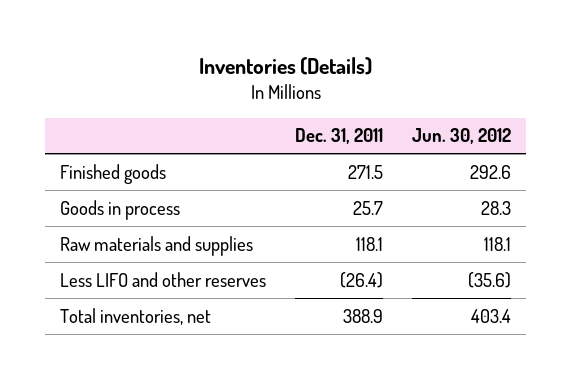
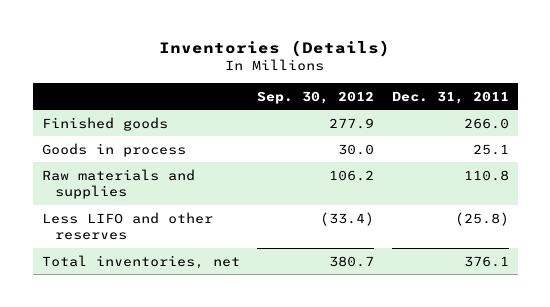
- | Dec. 31, 2011 | Jun. 30, 2012
+ | Sep. 30, 2012 | Dec. 31, 2011
- Finished goods | 271.5 | 292.6
- Goods in process | 25.7 | 28.3
- Raw materials and supplies | 118.1 | 118.1
- Less LIFO and other reserves | (26.4) | (35.6)
- Total inventories, net | 388.9 | 403.4
+ Finished goods | 277.9 | 266.0
+ Goods in process | 30.0 | 25.1
+ Raw materials and supplies | 106.2 | 110.8
+ Less LIFO and other reserves | (33.4) | (25.8)
+ Total inventories, net | 380.7 | 376.1

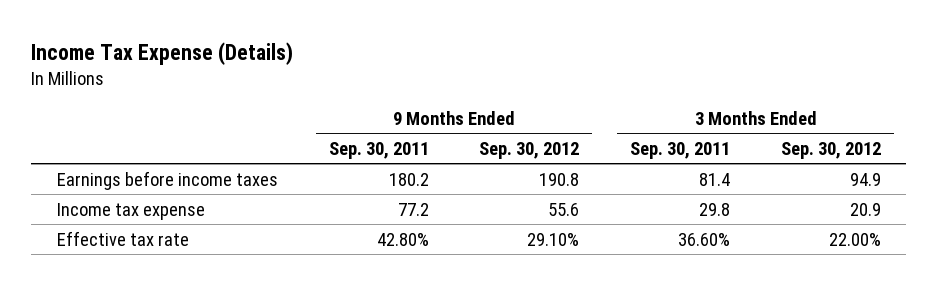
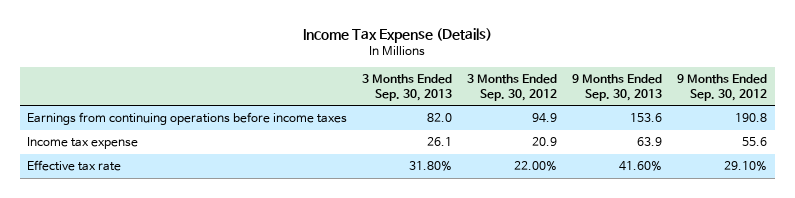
- | 9 Months Ended Sep. 30, 2011 | 9 Months Ended Sep. 30, 2012 | 3 Months Ended Sep. 30, 2011 | 3 Months Ended Sep. 30, 2012
+ | 3 Months Ended Sep. 30, 2013 | 3 Months Ended Sep. 30, 2012 | 9 Months Ended Sep. 30, 2013 | 9 Months Ended Sep. 30, 2012
- Earnings before income taxes | 180.2 | 190.8 | 81.4 | 94.9
+ Earnings from continuing operations before income taxes | 82.0 | 94.9 | 153.6 | 190.8

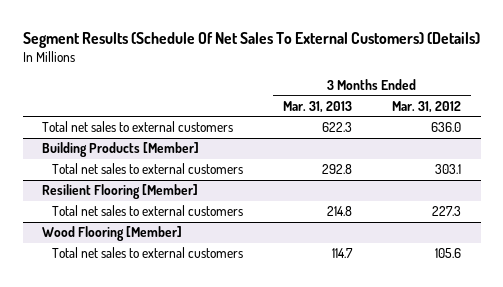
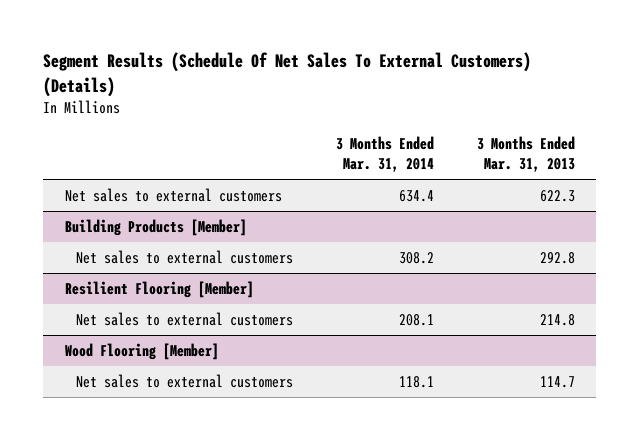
- | 3 Months Ended Mar. 31, 2013 | 3 Months Ended Mar. 31, 2012
+ | 3 Months Ended Mar. 31, 2014 | 3 Months Ended Mar. 31, 2013
- Total net sales to external customers | 622.3 | 636.0
+ Net sales to external customers | 634.4 | 622.3
@ Building Products [Member]
- Total net sales to external customers | 292.8 | 303.1
+ Net sales to external customers | 308.2 | 292.8
@ Resilient Flooring [Member]
- Total net sales to external customers | 214.8 | 227.3
+ Net sales to external customers | 208.1 | 214.8
@ Wood Flooring [Member]
- Total net sales to external customers | 114.7 | 105.6
+ Net sales to external customers | 118.1 | 114.7

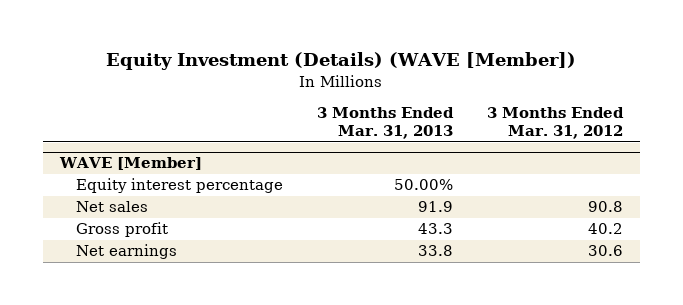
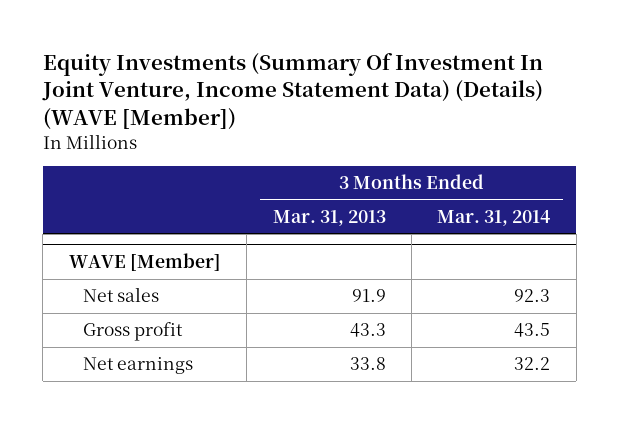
- Equity Investment (Details) (WAVE [Member])
+ Equity Investments (Summary Of Investment In Joint Venture, Income Statement Data) (Details) (WAVE [Member])
- | 3 Months Ended Mar. 31, 2013 | 3 Months Ended Mar. 31, 2012
+ | 3 Months Ended Mar. 31, 2013 | 3 Months Ended Mar. 31, 2014
@ WAVE [Member]
- Equity interest percentage | 50.00% |

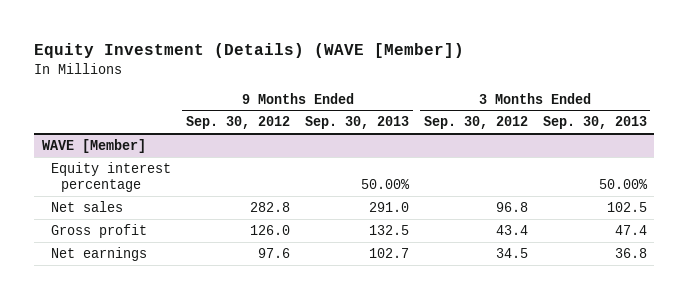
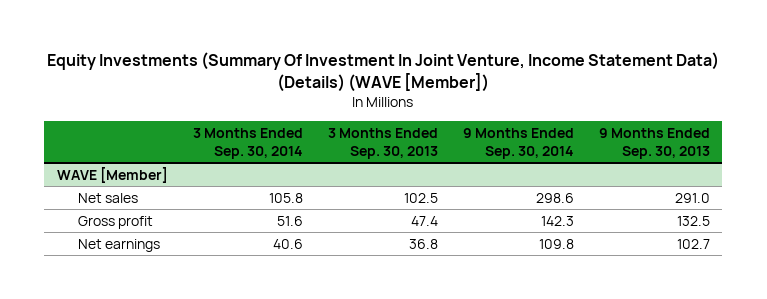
- Equity Investment (Details) (WAVE [Member])
+ Equity Investments (Summary Of Investment In Joint Venture, Income Statement Data) (Details) (WAVE [Member])
- | 9 Months Ended Sep. 30, 2012 | 9 Months Ended Sep. 30, 2013 | 3 Months Ended Sep. 30, 2012 | 3 Months Ended Sep. 30, 2013
+ | 3 Months Ended Sep. 30, 2014 | 3 Months Ended Sep. 30, 2013 | 9 Months Ended Sep. 30, 2014 | 9 Months Ended Sep. 30, 2013
@ WAVE [Member]
- Equity interest percentage | | 50.00% | | 50.00%

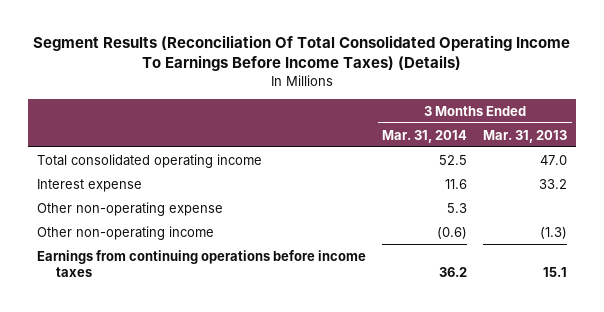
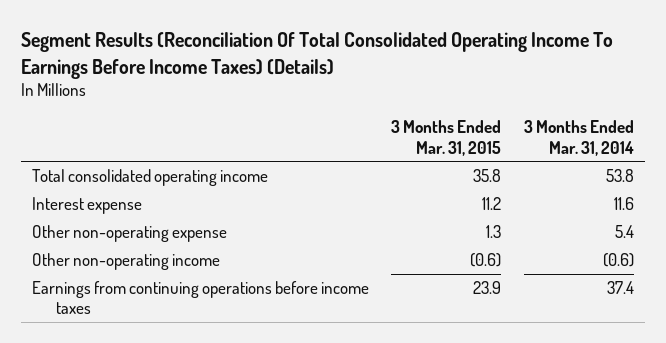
- | 3 Months Ended Mar. 31, 2014 | 3 Months Ended Mar. 31, 2013
+ | 3 Months Ended Mar. 31, 2015 | 3 Months Ended Mar. 31, 2014
- Total consolidated operating income | 52.5 | 47.0
+ Total consolidated operating income | 35.8 | 53.8
- Other non-operating expense | 5.3 |
+ Other non-operating expense | 1.3 | 5.4
- Earnings from continuing operations before income taxes | 36.2 | 15.1
+ Earnings from continuing operations before income taxes | 23.9 | 37.4

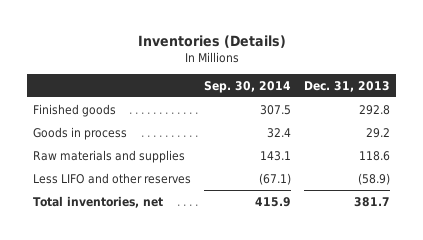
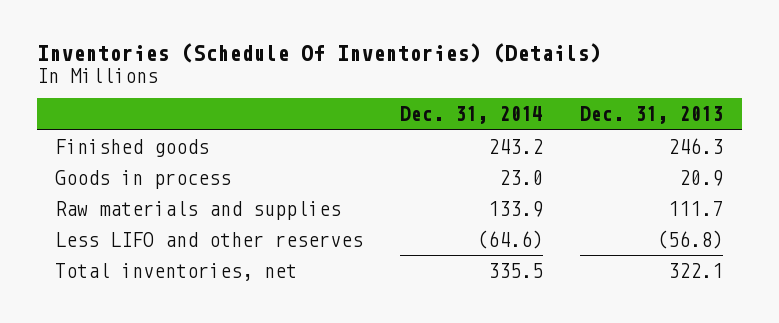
- Inventories (Details)
+ Inventories (Schedule Of Inventories) (Details)
- | Sep. 30, 2014 | Dec. 31, 2013
+ | Dec. 31, 2014 | Dec. 31, 2013
- Finished goods | 307.5 | 292.8
- Goods in process | 32.4 | 29.2
- Raw materials and supplies | 143.1 | 118.6
- Less LIFO and other reserves | (67.1) | (58.9)
- Total inventories, net | 415.9 | 381.7
+ Finished goods | 243.2 | 246.3
+ Goods in process | 23.0 | 20.9
+ Raw materials and supplies | 133.9 | 111.7
+ Less LIFO and other reserves | (64.6) | (56.8)
+ Total inventories, net | 335.5 | 322.1

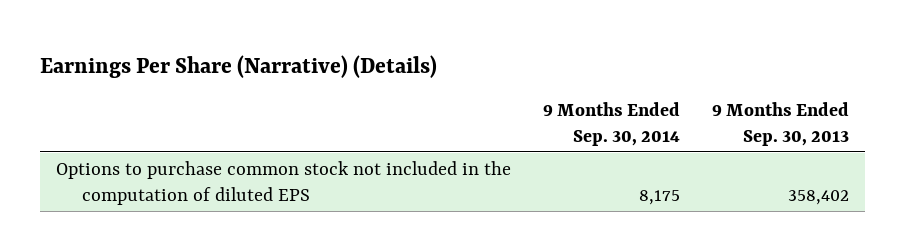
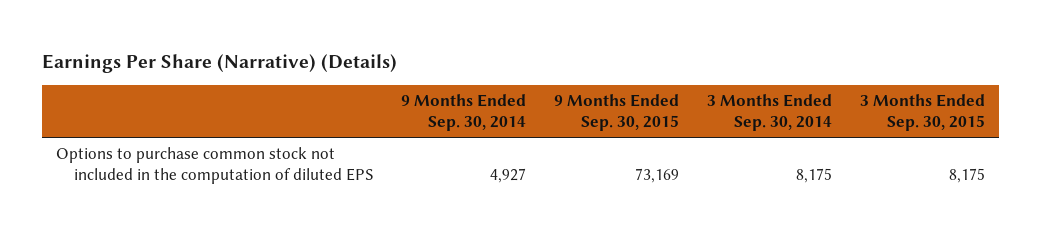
- | 9 Months Ended Sep. 30, 2014 | 9 Months Ended Sep. 30, 2013
+ | 9 Months Ended Sep. 30, 2014 | 9 Months Ended Sep. 30, 2015 | 3 Months Ended Sep. 30, 2014 | 3 Months Ended Sep. 30, 2015
- Options to purchase common stock not included in the computation of diluted EPS | 8,175 | 358,402
+ Options to purchase common stock not included in the computation of diluted EPS | 4,927 | 73,169 | 8,175 | 8,175

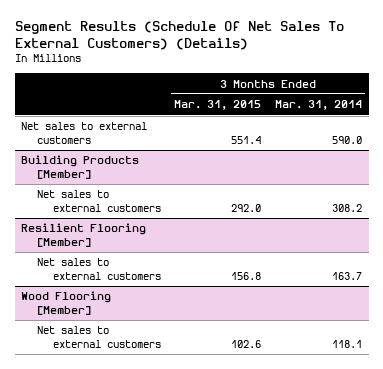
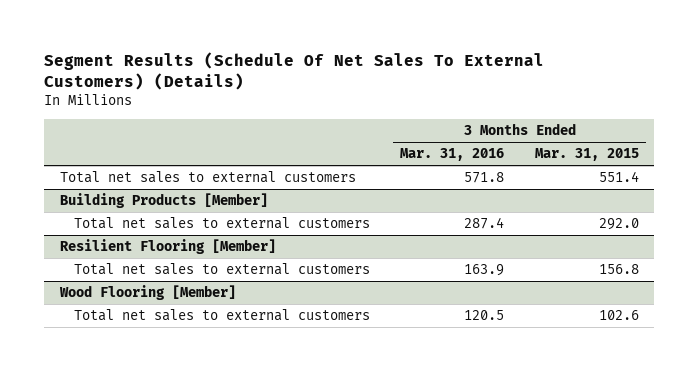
- | 3 Months Ended Mar. 31, 2015 | 3 Months Ended Mar. 31, 2014
+ | 3 Months Ended Mar. 31, 2016 | 3 Months Ended Mar. 31, 2015
- Net sales to external customers | 551.4 | 590.0
+ Total net sales to external customers | 571.8 | 551.4
@ Building Products [Member]
- Net sales to external customers | 292.0 | 308.2
+ Total net sales to external customers | 287.4 | 292.0
@ Resilient Flooring [Member]
- Net sales to external customers | 156.8 | 163.7
+ Total net sales to external customers | 163.9 | 156.8
@ Wood Flooring [Member]
- Net sales to external customers | 102.6 | 118.1
+ Total net sales to external customers | 120.5 | 102.6

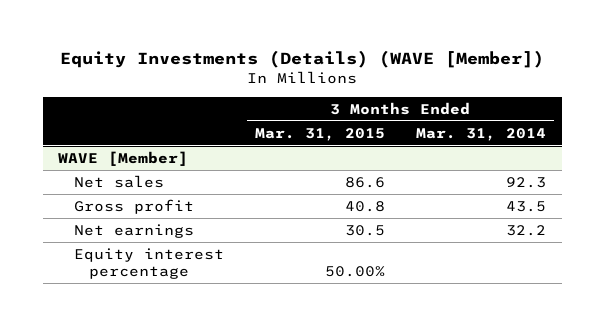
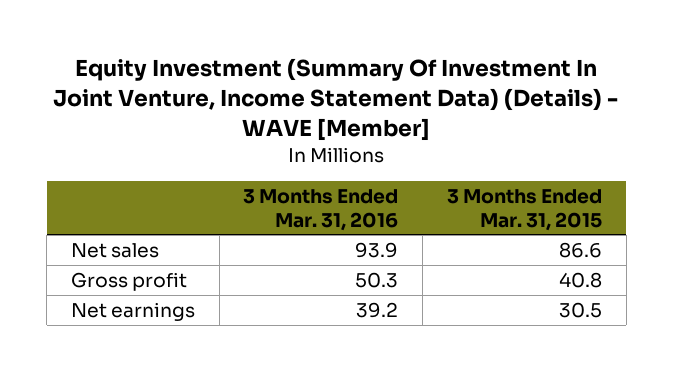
- Equity Investments (Details) (WAVE [Member])
+ Equity Investment (Summary Of Investment In Joint Venture, Income Statement Data) (Details) - WAVE [Member]
- | 3 Months Ended Mar. 31, 2015 | 3 Months Ended Mar. 31, 2014
+ | 3 Months Ended Mar. 31, 2016 | 3 Months Ended Mar. 31, 2015
- WAVE [Member]
- Equity interest percentage | 50.00% |

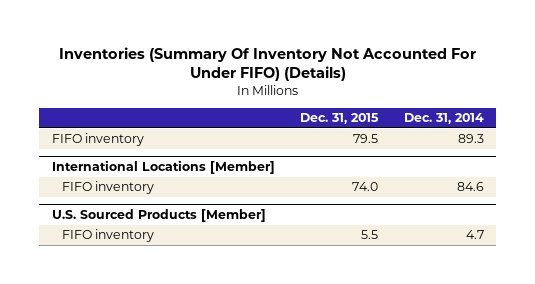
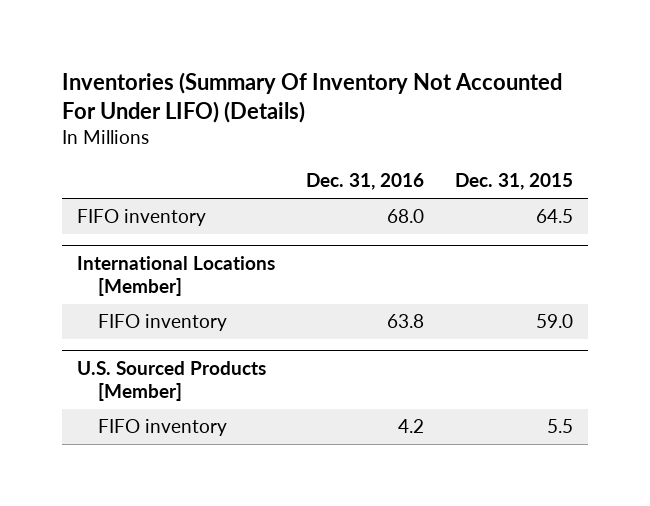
- Inventories (Summary Of Inventory Not Accounted For Under FIFO) (Details)
+ Inventories (Summary Of Inventory Not Accounted For Under LIFO) (Details)
- | Dec. 31, 2015 | Dec. 31, 2014
+ | Dec. 31, 2016 | Dec. 31, 2015
- FIFO inventory | 79.5 | 89.3
+ FIFO inventory | 68.0 | 64.5
@ International Locations [Member]
- FIFO inventory | 74.0 | 84.6
+ FIFO inventory | 63.8 | 59.0

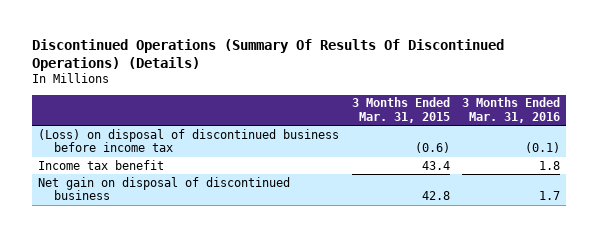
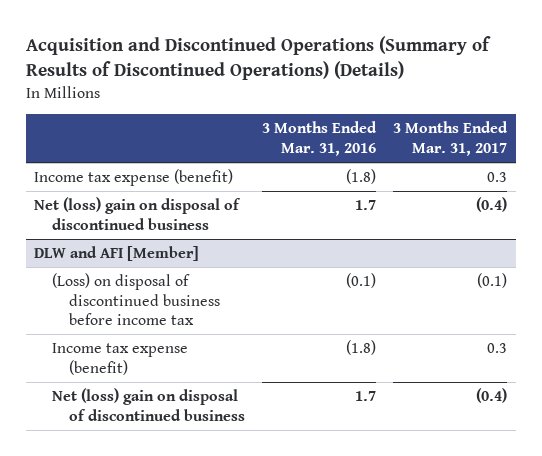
- Discontinued Operations (Summary Of Results Of Discontinued Operations) (Details)
+ Acquisition and Discontinued Operations (Summary of Results of Discontinued Operations) (Details)
- | 3 Months Ended Mar. 31, 2015 | 3 Months Ended Mar. 31, 2016
+ | 3 Months Ended Mar. 31, 2016 | 3 Months Ended Mar. 31, 2017
+ Income tax expense (benefit) | (1.8) | 0.3
+ Net (loss) gain on disposal of discontinued business | 1.7 | (0.4)
+ DLW and AFI [Member]
- Income tax benefit | 43.4 | 1.8
- Net gain on disposal of discontinued business | 42.8 | 1.7
+ Income tax expense (benefit) | (1.8) | 0.3
+ Net (loss) gain on disposal of discontinued business | 1.7 | (0.4)

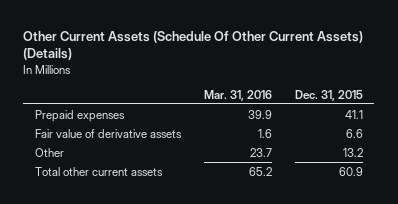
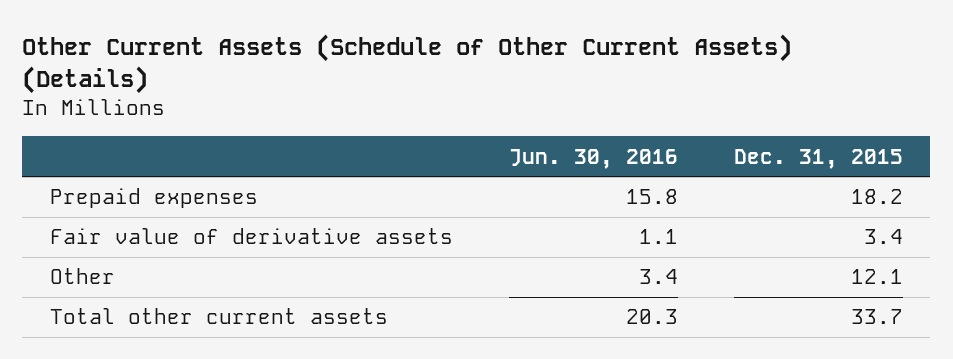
- Other Current Assets (Schedule Of Other Current Assets) (Details)
+ Other Current Assets (Schedule of Other Current Assets) (Details)
- | Mar. 31, 2016 | Dec. 31, 2015
+ | Jun. 30, 2016 | Dec. 31, 2015
- Prepaid expenses | 39.9 | 41.1
- Fair value of derivative assets | 1.6 | 6.6
- Other | 23.7 | 13.2
- Total other current assets | 65.2 | 60.9
+ Prepaid expenses | 15.8 | 18.2
+ Fair value of derivative assets | 1.1 | 3.4
+ Other | 3.4 | 12.1
+ Total other current assets | 20.3 | 33.7

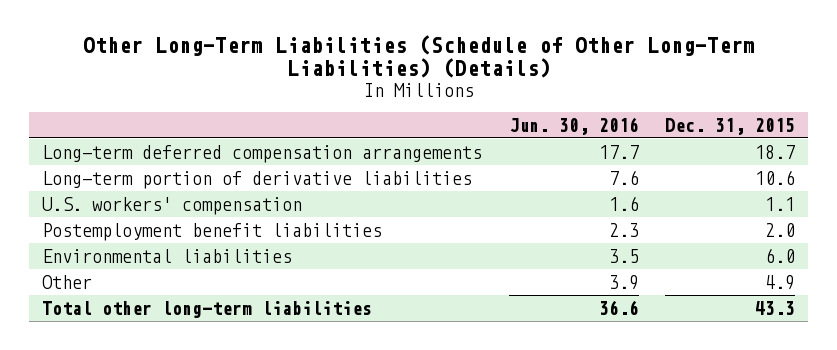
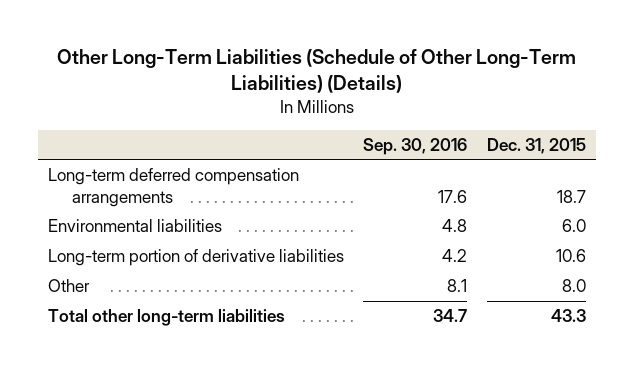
- | Jun. 30, 2016 | Dec. 31, 2015
+ | Sep. 30, 2016 | Dec. 31, 2015
- U.S. workers' compensation | 1.6 | 1.1
- Postemployment benefit liabilities | 2.3 | 2.0
- Other | 3.9 | 4.9
moved down: Long-term portion of derivative liabilities | 4.2 | 10.6
+ Other | 8.1 | 8.0

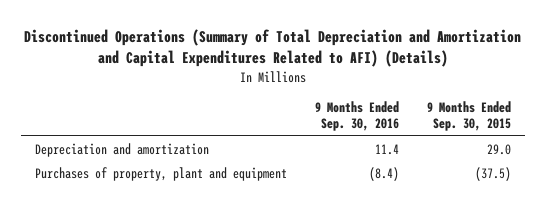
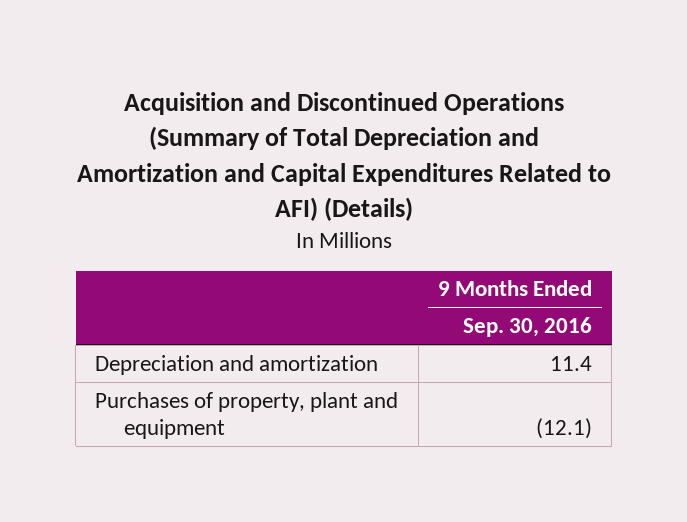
- Discontinued Operations (Summary of Total Depreciation and Amortization and Capital Expenditures Related to AFI) (Details)
+ Acquisition and Discontinued Operations (Summary of Total Depreciation and Amortization and Capital Expenditures Related to AFI) (Details)
- | 9 Months Ended Sep. 30, 2016 | 9 Months Ended Sep. 30, 2015
+ | 9 Months Ended Sep. 30, 2016
- Purchases of property, plant and equipment | (8.4) | (37.5)
+ Purchases of property, plant and equipment | (12.1)

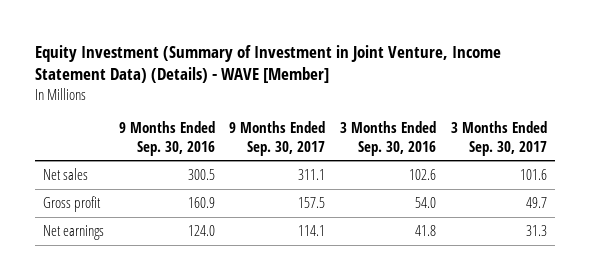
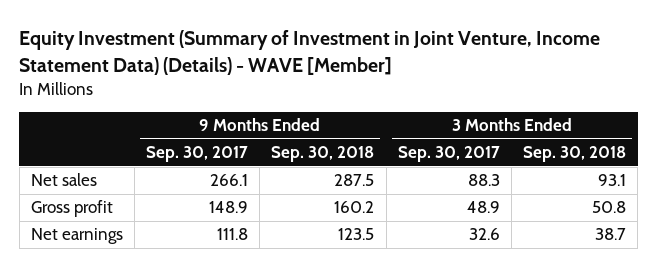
- | 9 Months Ended Sep. 30, 2016 | 9 Months Ended Sep. 30, 2017 | 3 Months Ended Sep. 30, 2016 | 3 Months Ended Sep. 30, 2017
+ | 9 Months Ended Sep. 30, 2017 | 9 Months Ended Sep. 30, 2018 | 3 Months Ended Sep. 30, 2017 | 3 Months Ended Sep. 30, 2018
- Net sales | 300.5 | 311.1 | 102.6 | 101.6
- Gross profit | 160.9 | 157.5 | 54.0 | 49.7
- Net earnings | 124.0 | 114.1 | 41.8 | 31.3
+ Net sales | 266.1 | 287.5 | 88.3 | 93.1
+ Gross profit | 148.9 | 160.2 | 48.9 | 50.8
+ Net earnings | 111.8 | 123.5 | 32.6 | 38.7

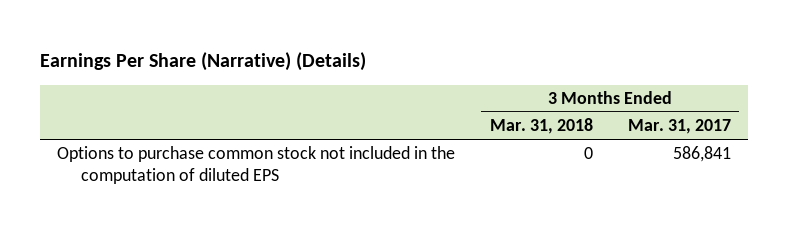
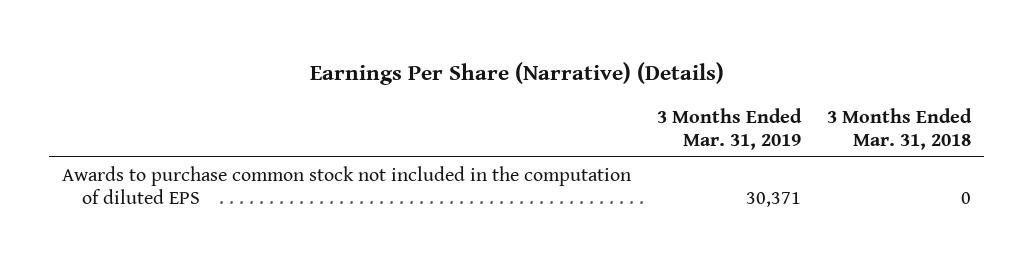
- | 3 Months Ended Mar. 31, 2018 | 3 Months Ended Mar. 31, 2017
+ | 3 Months Ended Mar. 31, 2019 | 3 Months Ended Mar. 31, 2018
- Options to purchase common stock not included in the computation of diluted EPS | 0 | 586,841
+ Awards to purchase common stock not included in the computation of diluted EPS | 30,371 | 0

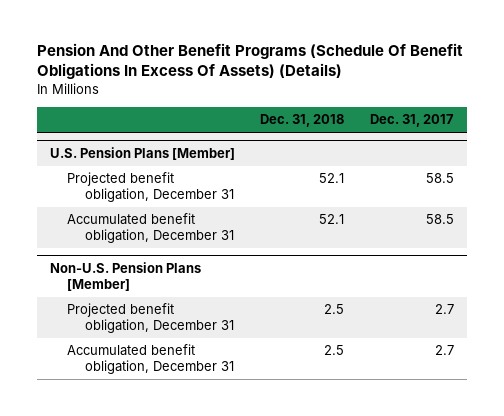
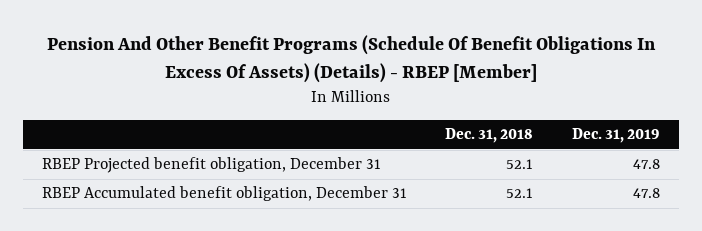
- Pension And Other Benefit Programs (Schedule Of Benefit Obligations In Excess Of Assets) (Details)
+ Pension And Other Benefit Programs (Schedule Of Benefit Obligations In Excess Of Assets) (Details) - RBEP [Member]
- | Dec. 31, 2018 | Dec. 31, 2017
+ | Dec. 31, 2018 | Dec. 31, 2019
- U.S. Pension Plans [Member]
- Projected benefit obligation, December 31 | 52.1 | 58.5
- Accumulated benefit obligation, December 31 | 52.1 | 58.5
- Non-U.S. Pension Plans [Member]
- Projected benefit obligation, December 31 | 2.5 | 2.7
- Accumulated benefit obligation, December 31 | 2.5 | 2.7
+ RBEP Projected benefit obligation, December 31 | 52.1 | 47.8
+ RBEP Accumulated benefit obligation, December 31 | 52.1 | 47.8

